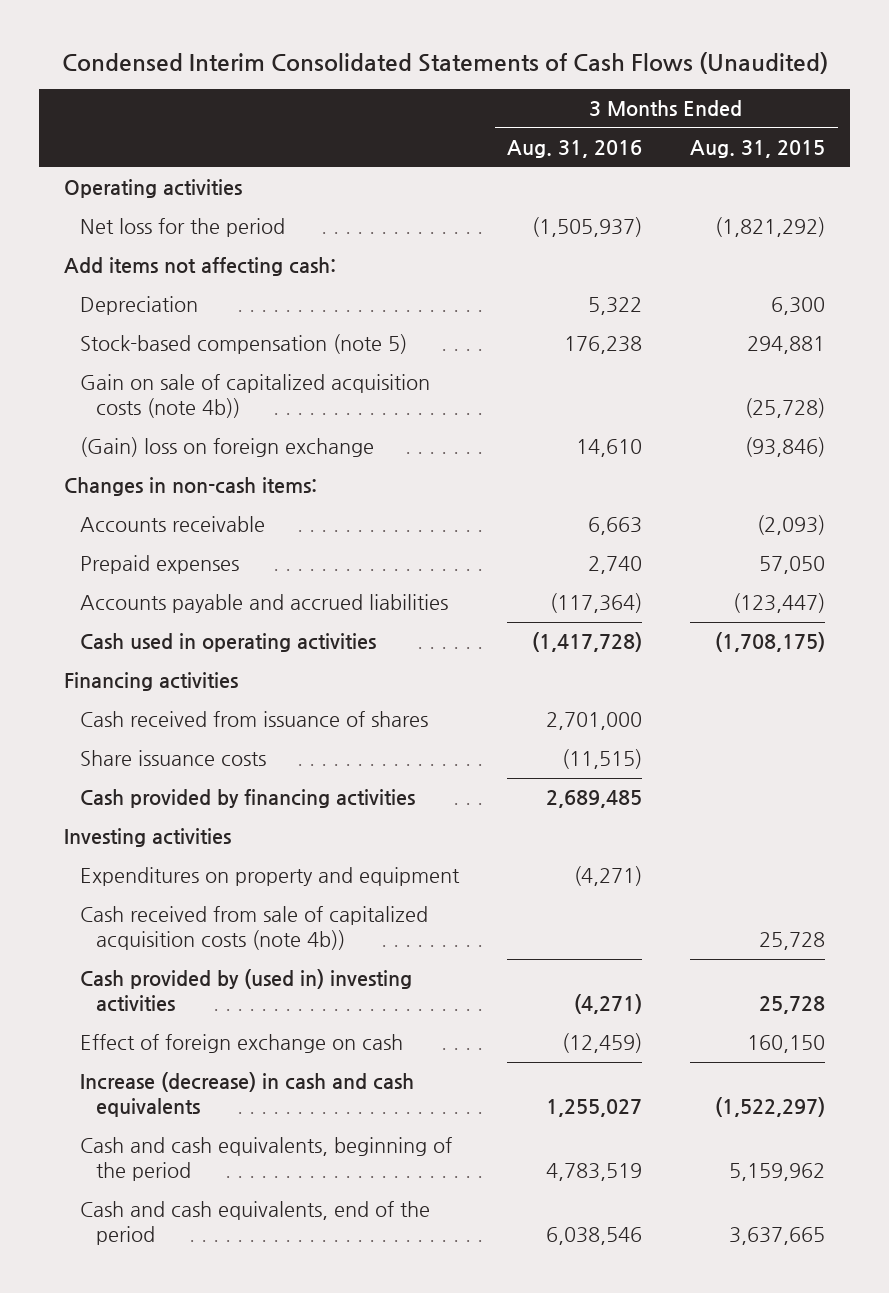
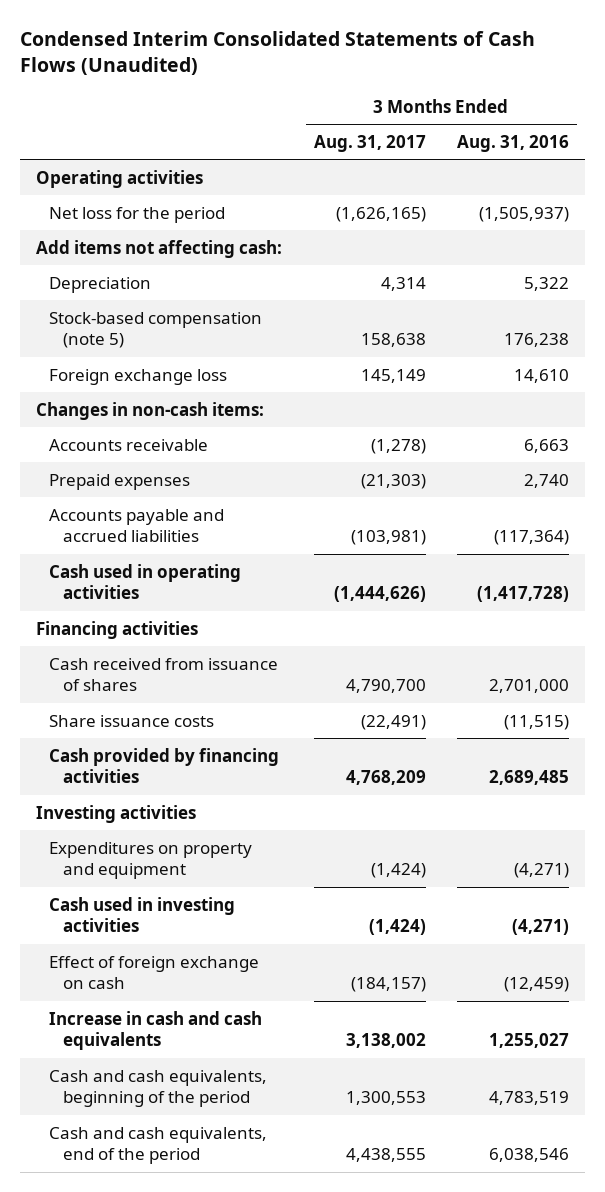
- | 3 Months Ended Aug. 31, 2016 | 3 Months Ended Aug. 31, 2015
+ | 3 Months Ended Aug. 31, 2017 | 3 Months Ended Aug. 31, 2016
- Gain on sale of capitalized acquisition costs (note 4b)) | | (25,728)
- (Gain) loss on foreign exchange | 14,610 | (93,846)
+ Foreign exchange loss | 145,149 | 14,610
- Cash received from sale of capitalized acquisition costs (note 4b)) | | 25,728
- Cash provided by (used in) investing activities | (4,271) | 25,728
+ Cash used in investing activities | (1,424) | (4,271)
- Increase (decrease) in cash and cash equivalents | 1,255,027 | (1,522,297)
+ Increase in cash and cash equivalents | 3,138,002 | 1,255,027

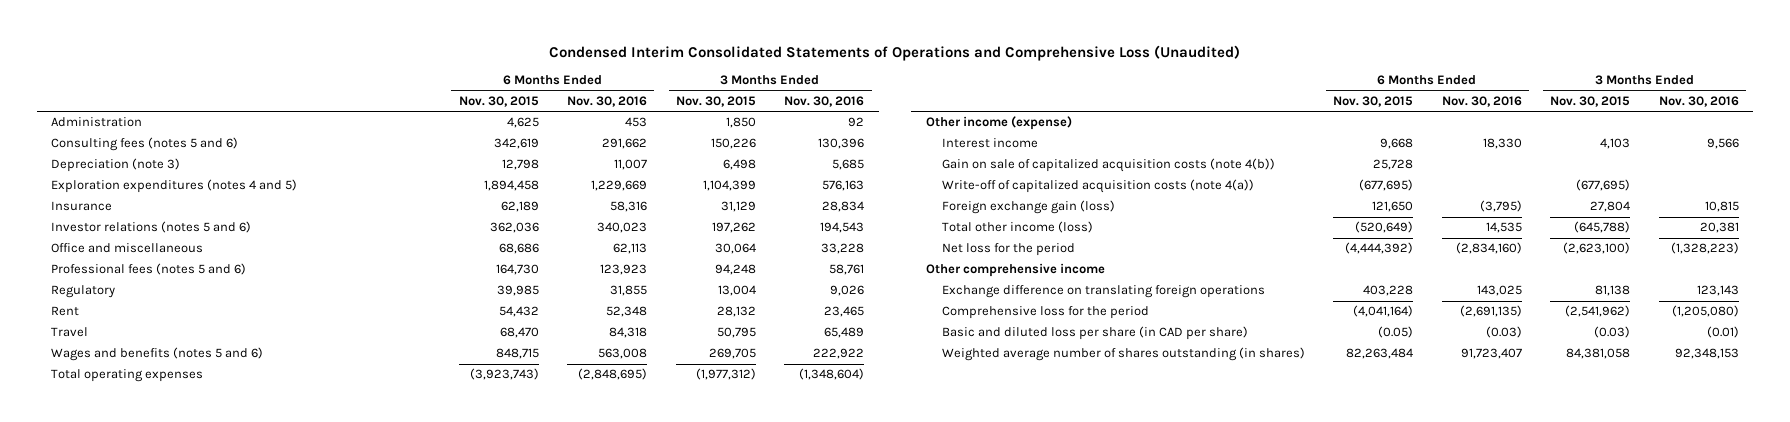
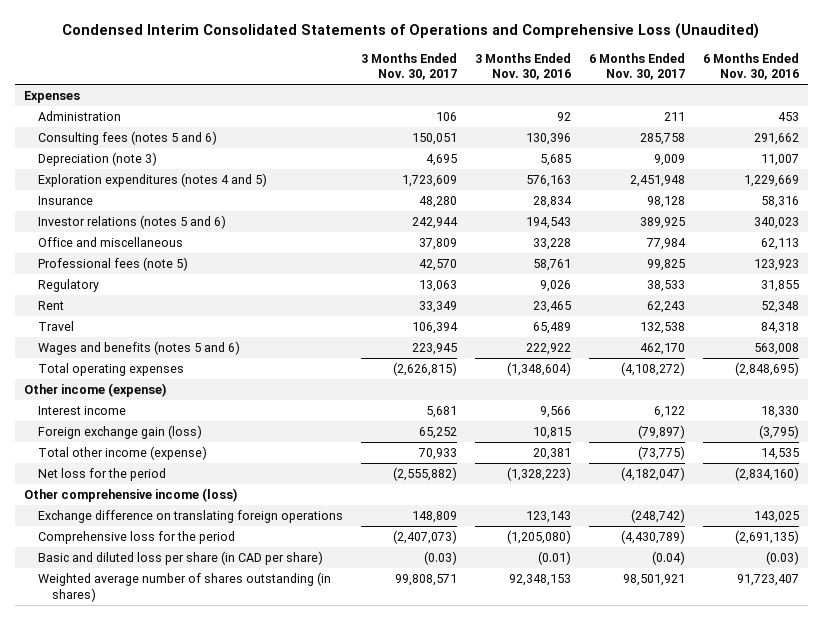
- | 6 Months Ended Nov. 30, 2015 | 6 Months Ended Nov. 30, 2016 | 3 Months Ended Nov. 30, 2015 | 3 Months Ended Nov. 30, 2016
+ | 3 Months Ended Nov. 30, 2017 | 3 Months Ended Nov. 30, 2016 | 6 Months Ended Nov. 30, 2017 | 6 Months Ended Nov. 30, 2016
+ Expenses
- Professional fees (notes 5 and 6) | 164,730 | 123,923 | 94,248 | 58,761
+ Professional fees (note 5) | 42,570 | 58,761 | 99,825 | 123,923
- Gain on sale of capitalized acquisition costs (note 4(b)) | 25,728 | | |
- Write-off of capitalized acquisition costs (note 4(a)) | (677,695) | | (677,695) |
- Total other income (loss) | (520,649) | 14,535 | (645,788) | 20,381
+ Total other income (expense) | 70,933 | 20,381 | (73,775) | 14,535
- Other comprehensive income
+ Other comprehensive income (loss)

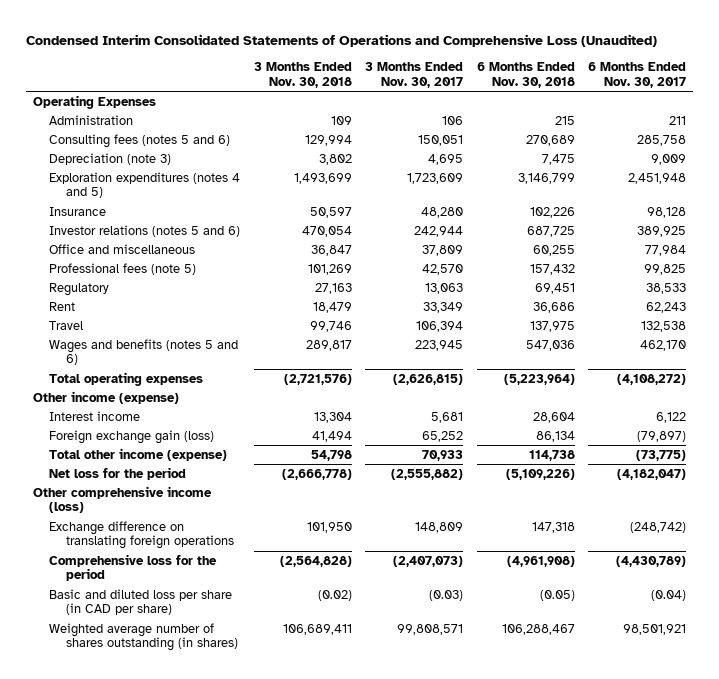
- | 3 Months Ended Nov. 30, 2017 | 3 Months Ended Nov. 30, 2016 | 6 Months Ended Nov. 30, 2017 | 6 Months Ended Nov. 30, 2016
+ | 3 Months Ended Nov. 30, 2018 | 3 Months Ended Nov. 30, 2017 | 6 Months Ended Nov. 30, 2018 | 6 Months Ended Nov. 30, 2017
- Expenses
+ Operating Expenses

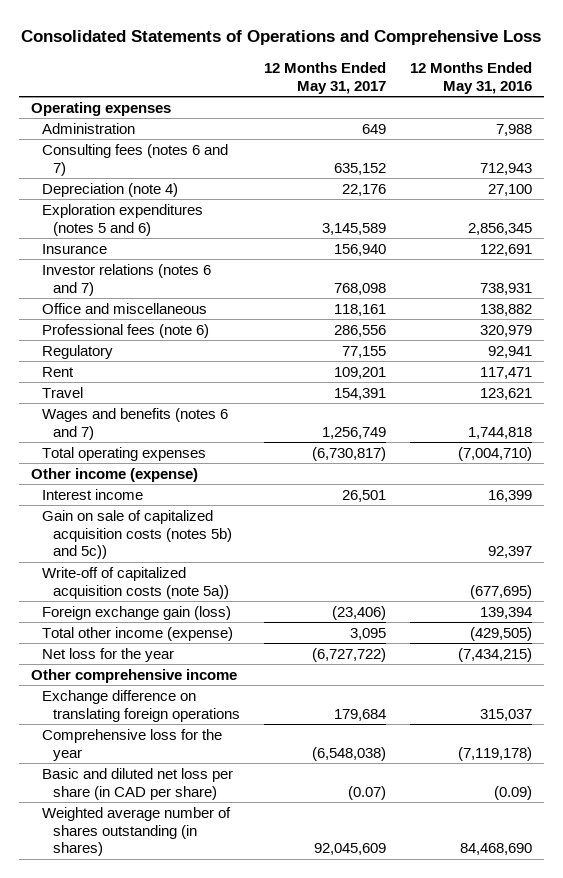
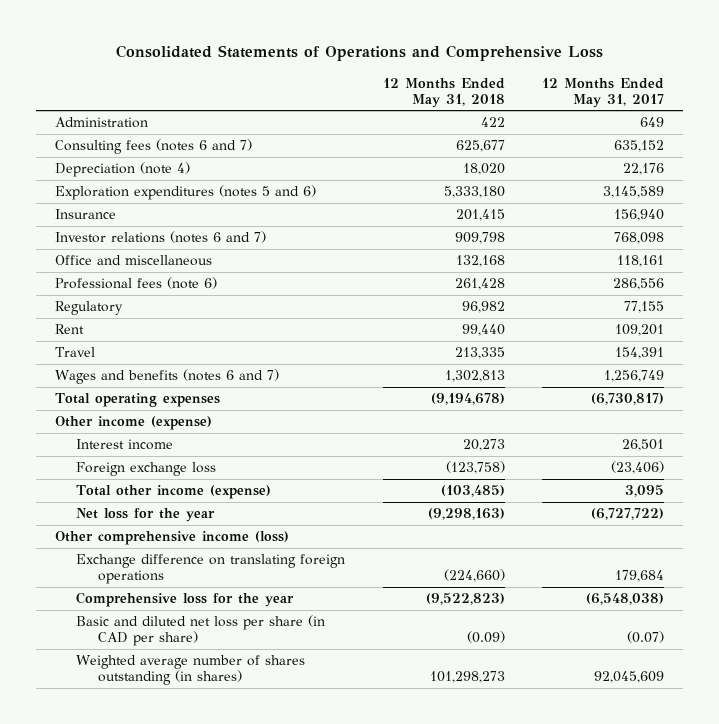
- | 12 Months Ended May 31, 2017 | 12 Months Ended May 31, 2016
+ | 12 Months Ended May 31, 2018 | 12 Months Ended May 31, 2017
- Operating expenses
- Gain on sale of capitalized acquisition costs (notes 5b) and 5c)) | | 92,397
- Write-off of capitalized acquisition costs (note 5a)) | | (677,695)
- Foreign exchange gain (loss) | (23,406) | 139,394
+ Foreign exchange loss | (123,758) | (23,406)
- Other comprehensive income
+ Other comprehensive income (loss)

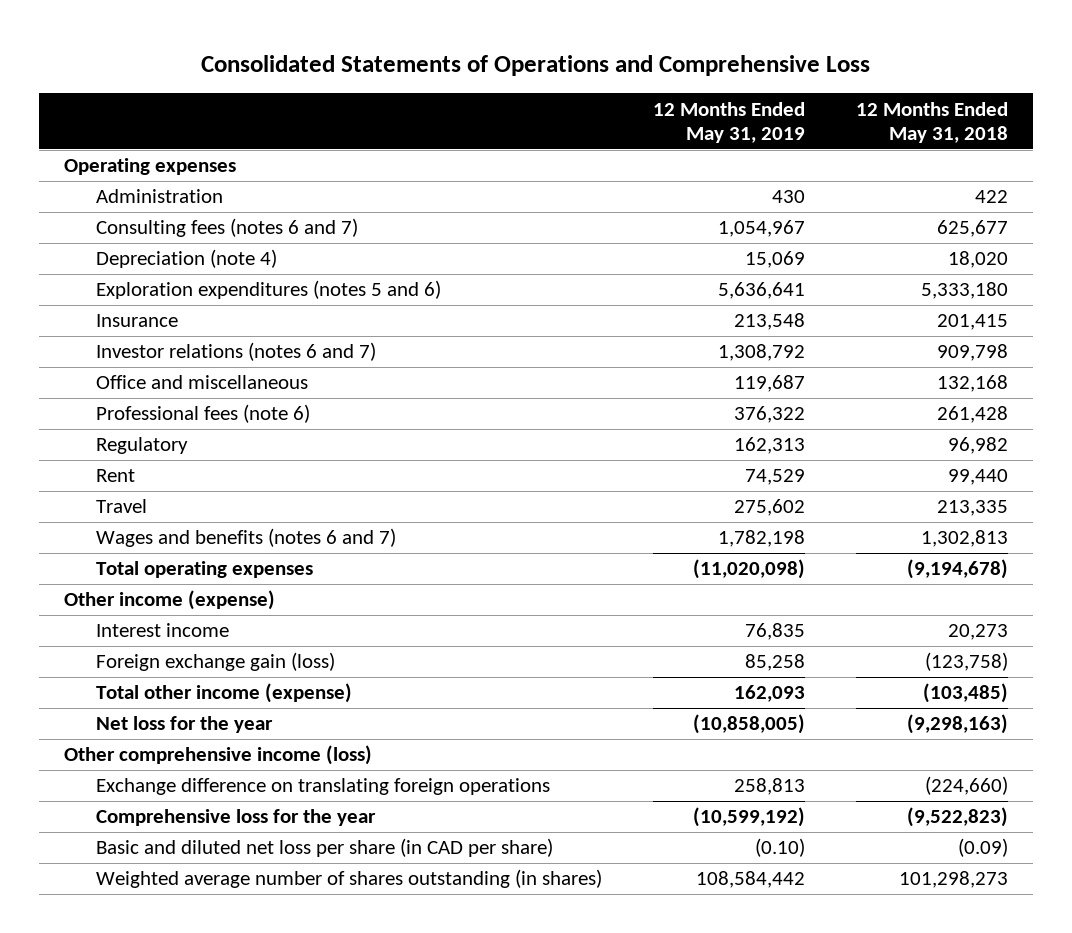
- | 12 Months Ended May 31, 2018 | 12 Months Ended May 31, 2017
+ | 12 Months Ended May 31, 2019 | 12 Months Ended May 31, 2018
+ Operating expenses
- Foreign exchange loss | (123,758) | (23,406)
+ Foreign exchange gain (loss) | 85,258 | (123,758)

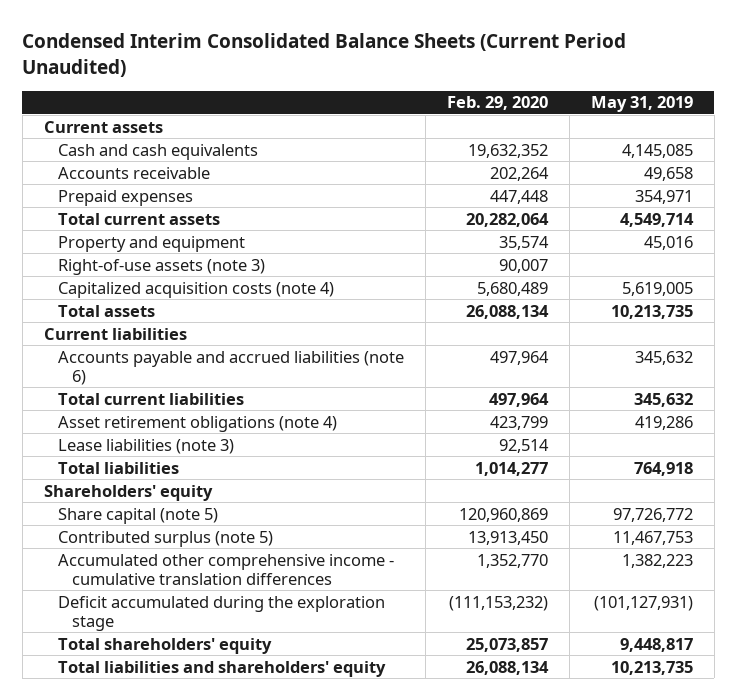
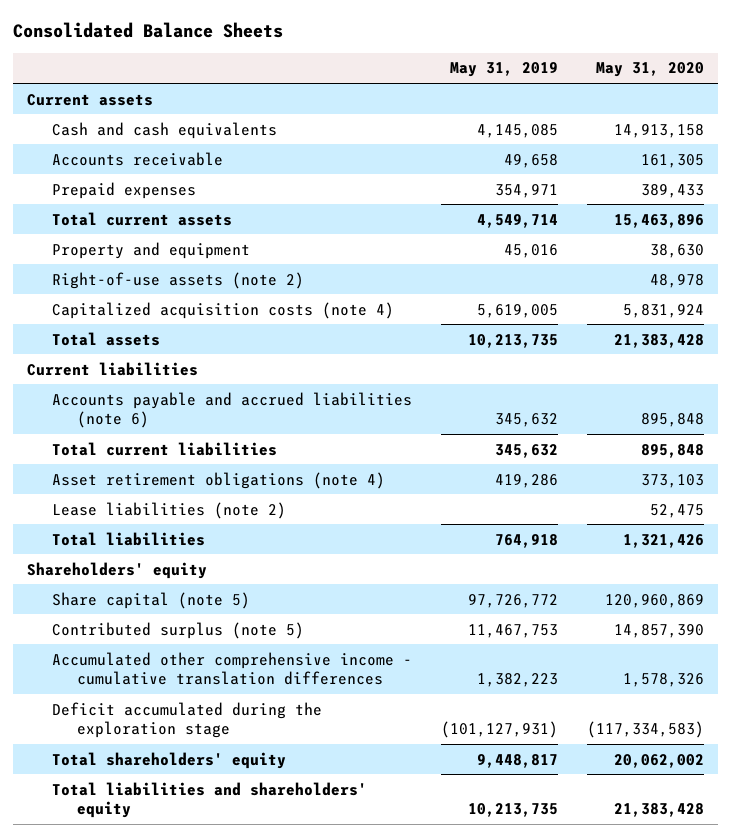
- Condensed Interim Consolidated Balance Sheets (Current Period Unaudited)
+ Consolidated Balance Sheets
- | Feb. 29, 2020 | May 31, 2019
+ | May 31, 2019 | May 31, 2020
- Right-of-use assets (note 3) | 90,007 |
+ Right-of-use assets (note 2) | | 48,978
- Lease liabilities (note 3) | 92,514 |
+ Lease liabilities (note 2) | | 52,475

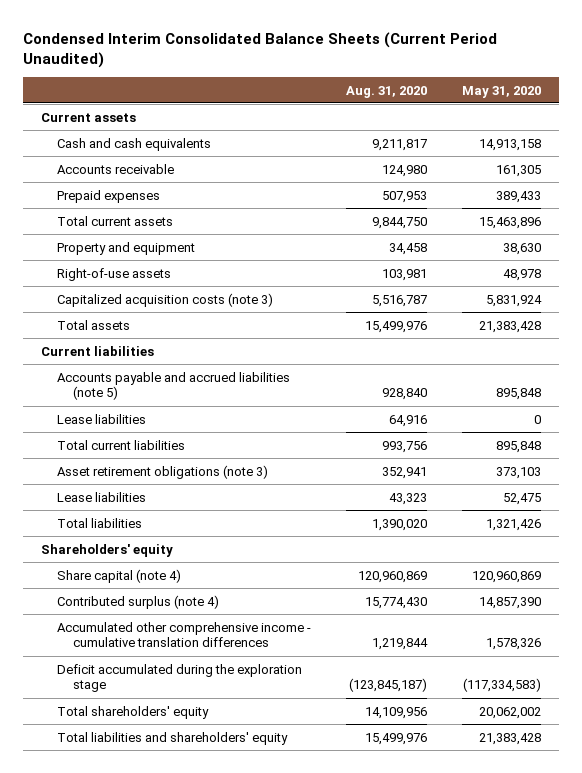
- Consolidated Balance Sheets
+ Condensed Interim Consolidated Balance Sheets (Current Period Unaudited)
- | May 31, 2019 | May 31, 2020
+ | Aug. 31, 2020 | May 31, 2020
- Right-of-use assets (note 2) | | 48,978
- Capitalized acquisition costs (note 4) | 5,619,005 | 5,831,924
+ Right-of-use assets | 103,981 | 48,978
+ Capitalized acquisition costs (note 3) | 5,516,787 | 5,831,924
- Accounts payable and accrued liabilities (note 6) | 345,632 | 895,848
+ Accounts payable and accrued liabilities (note 5) | 928,840 | 895,848
+ Lease liabilities | 64,916 | 0
- Asset retirement obligations (note 4) | 419,286 | 373,103
- Lease liabilities (note 2) | | 52,475
+ Asset retirement obligations (note 3) | 352,941 | 373,103
+ Lease liabilities | 43,323 | 52,475
- Share capital (note 5) | 97,726,772 | 120,960,869
- Contributed surplus (note 5) | 11,467,753 | 14,857,390
+ Share capital (note 4) | 120,960,869 | 120,960,869
+ Contributed surplus (note 4) | 15,774,430 | 14,857,390

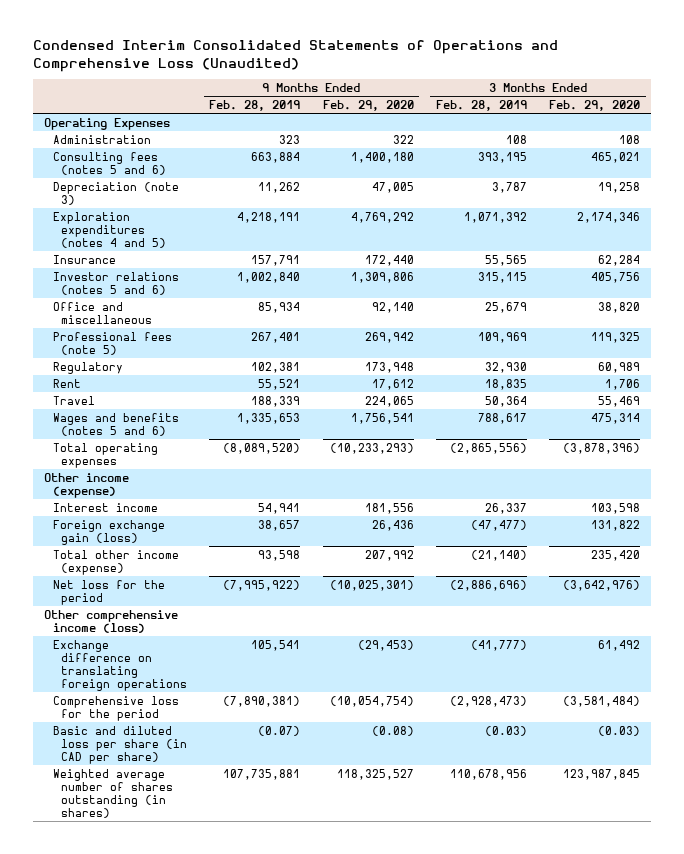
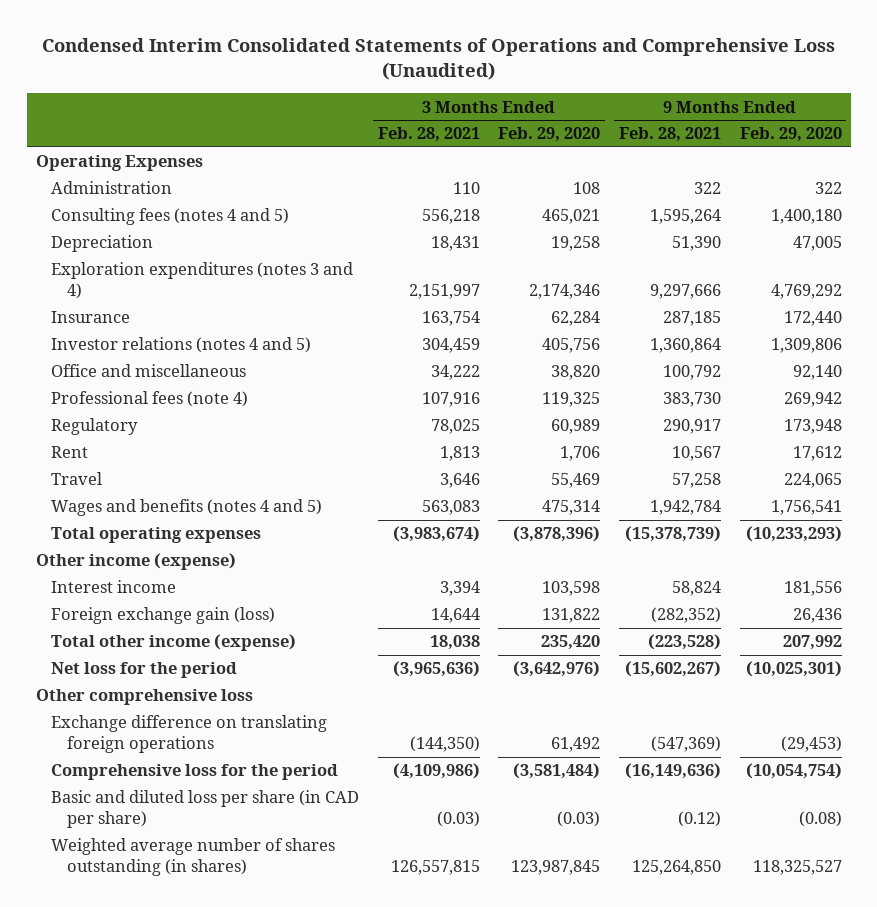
- | 9 Months Ended Feb. 28, 2019 | 9 Months Ended Feb. 29, 2020 | 3 Months Ended Feb. 28, 2019 | 3 Months Ended Feb. 29, 2020
+ | 3 Months Ended Feb. 28, 2021 | 3 Months Ended Feb. 29, 2020 | 9 Months Ended Feb. 28, 2021 | 9 Months Ended Feb. 29, 2020
- Consulting fees (notes 5 and 6) | 663,884 | 1,400,180 | 393,195 | 465,021
- Depreciation (note 3) | 11,262 | 47,005 | 3,787 | 19,258
- Exploration expenditures (notes 4 and 5) | 4,218,191 | 4,769,292 | 1,071,392 | 2,174,346
+ Consulting fees (notes 4 and 5) | 556,218 | 465,021 | 1,595,264 | 1,400,180
+ Depreciation | 18,431 | 19,258 | 51,390 | 47,005
+ Exploration expenditures (notes 3 and 4) | 2,151,997 | 2,174,346 | 9,297,666 | 4,769,292
- Investor relations (notes 5 and 6) | 1,002,840 | 1,309,806 | 315,115 | 405,756
+ Investor relations (notes 4 and 5) | 304,459 | 405,756 | 1,360,864 | 1,309,806
- Professional fees (note 5) | 267,401 | 269,942 | 109,969 | 119,325
+ Professional fees (note 4) | 107,916 | 119,325 | 383,730 | 269,942
- Wages and benefits (notes 5 and 6) | 1,335,653 | 1,756,541 | 788,617 | 475,314
+ Wages and benefits (notes 4 and 5) | 563,083 | 475,314 | 1,942,784 | 1,756,541
- Other comprehensive income (loss)
+ Other comprehensive loss

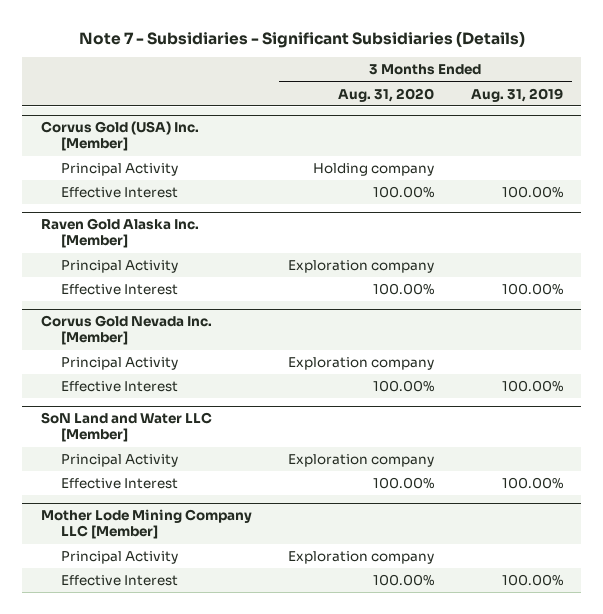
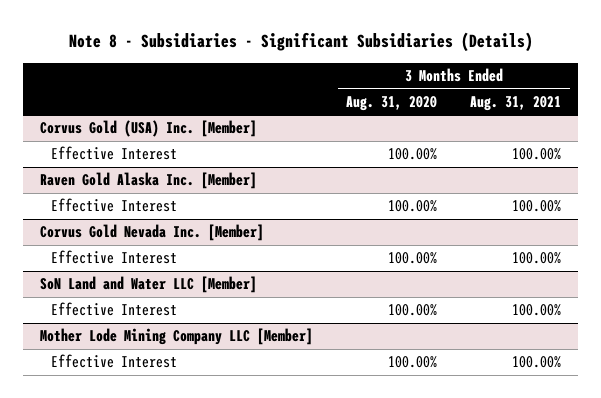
- Note 7 - Subsidiaries - Significant Subsidiaries (Details)
+ Note 8 - Subsidiaries - Significant Subsidiaries (Details)
- | 3 Months Ended Aug. 31, 2020 | 3 Months Ended Aug. 31, 2019
+ | 3 Months Ended Aug. 31, 2020 | 3 Months Ended Aug. 31, 2021
@ Corvus Gold (USA) Inc. [Member]
- Principal Activity | Holding company |
@ Raven Gold Alaska Inc. [Member]
- Principal Activity | Exploration company |
@ Corvus Gold Nevada Inc. [Member]
- Principal Activity | Exploration company |
@ SoN Land and Water LLC [Member]
- Principal Activity | Exploration company |
@ Mother Lode Mining Company LLC [Member]
- Principal Activity | Exploration company |

